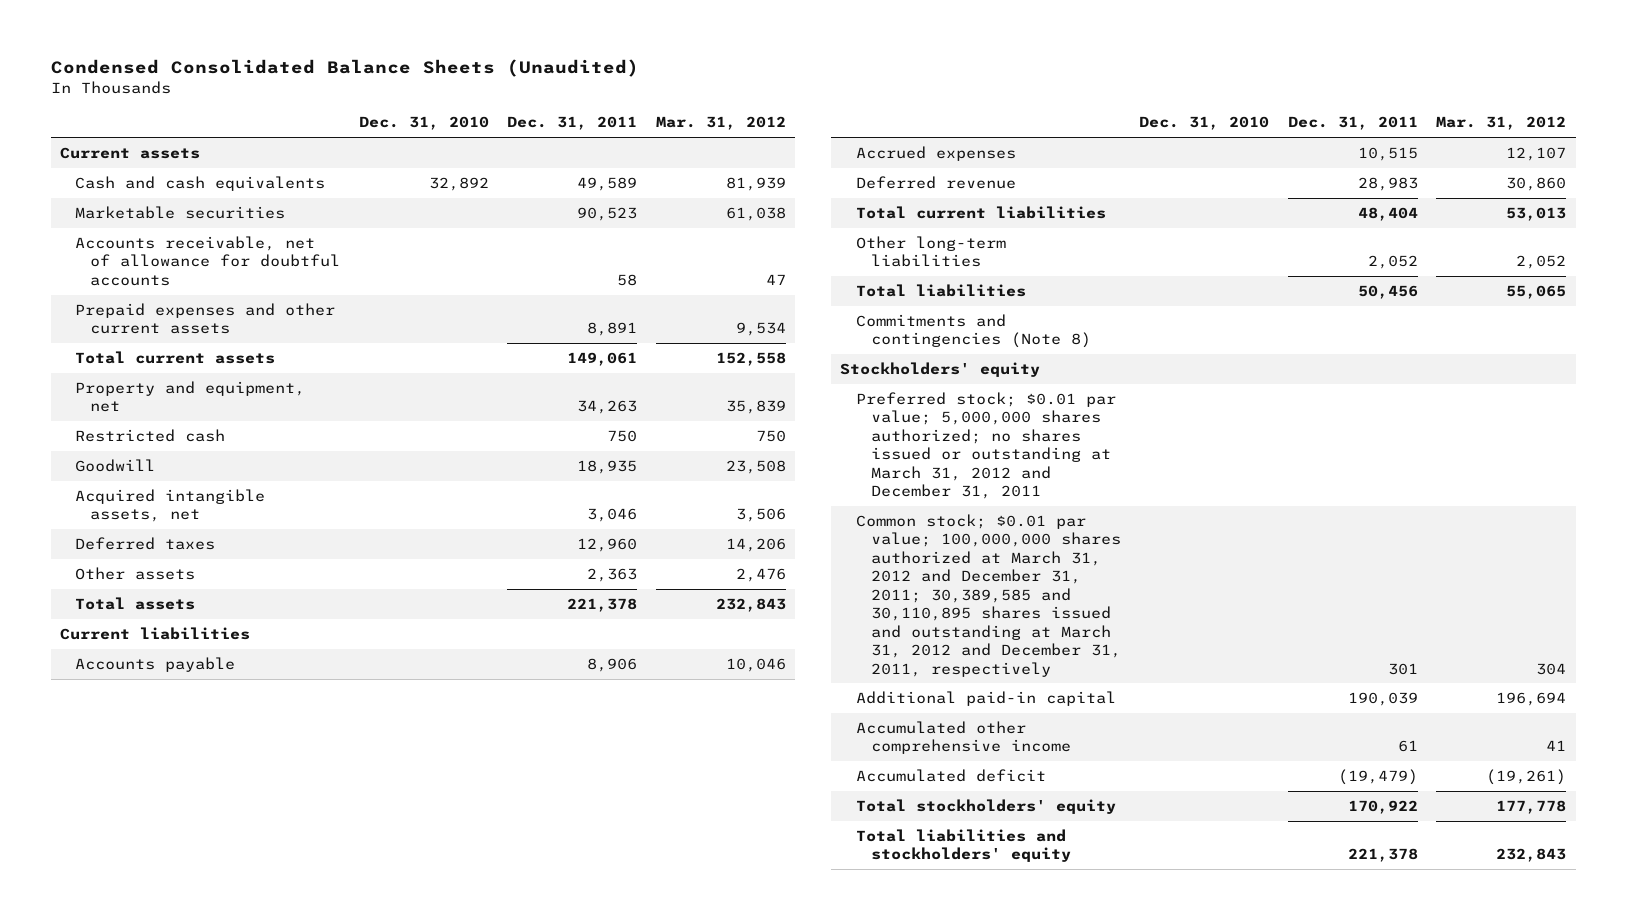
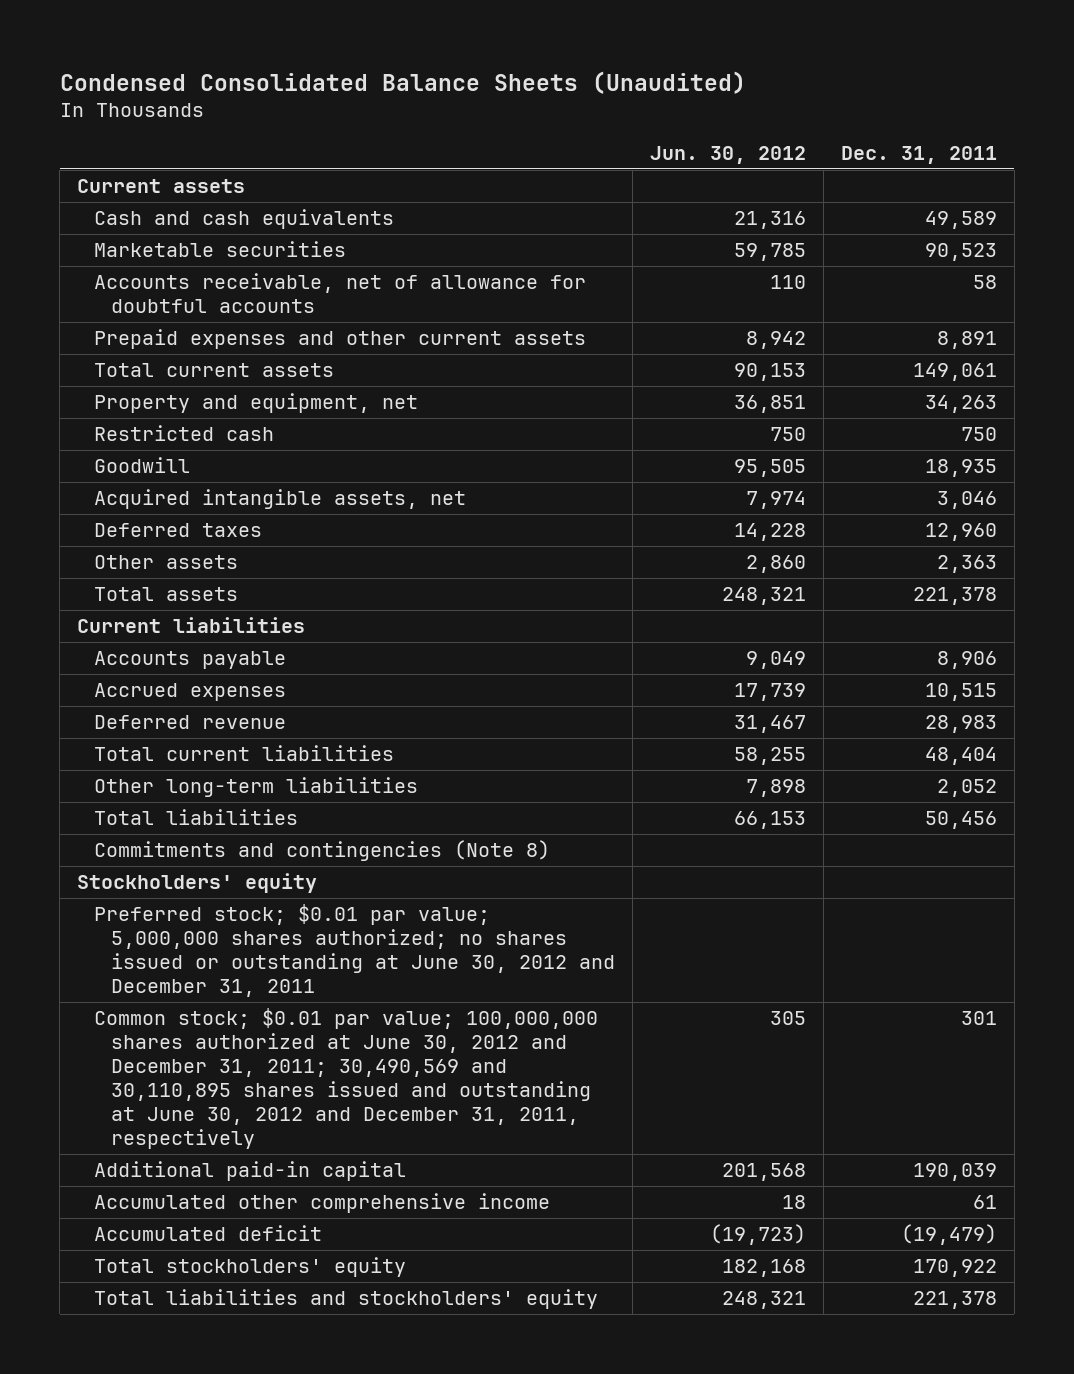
- | Dec. 31, 2010 | Dec. 31, 2011 | Mar. 31, 2012
+ | Jun. 30, 2012 | Dec. 31, 2011
- Preferred stock; $0.01 par value; 5,000,000 shares authorized; no shares issued or outstanding at March 31, 2012 and December 31, 2011
- Common stock; $0.01 par value; 100,000,000 shares authorized at March 31, 2012 and December 31, 2011; 30,389,585 and 30,110,895 shares issued and outstanding at March 31, 2012 and December 31, 2011, respectively | | 301 | 304
+ Preferred stock; $0.01 par value; 5,000,000 shares authorized; no shares issued or outstanding at June 30, 2012 and December 31, 2011
+ Common stock; $0.01 par value; 100,000,000 shares authorized at June 30, 2012 and December 31, 2011; 30,490,569 and 30,110,895 shares issued and outstanding at June 30, 2012 and December 31, 2011, respectively | 305 | 301

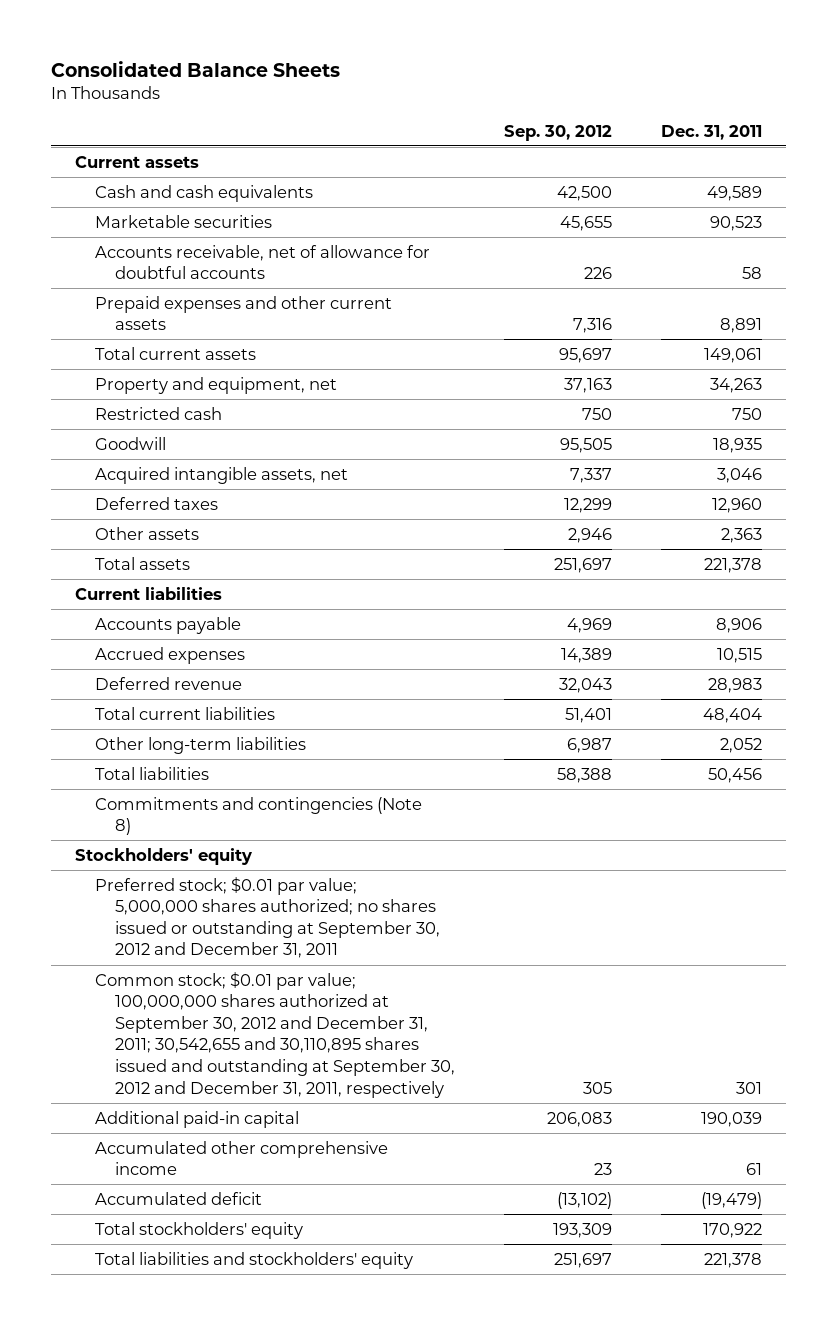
- Condensed Consolidated Balance Sheets (Unaudited)
+ Consolidated Balance Sheets
- | Jun. 30, 2012 | Dec. 31, 2011
+ | Sep. 30, 2012 | Dec. 31, 2011
- Preferred stock; $0.01 par value; 5,000,000 shares authorized; no shares issued or outstanding at June 30, 2012 and December 31, 2011
- Common stock; $0.01 par value; 100,000,000 shares authorized at June 30, 2012 and December 31, 2011; 30,490,569 and 30,110,895 shares issued and outstanding at June 30, 2012 and December 31, 2011, respectively | 305 | 301
+ Preferred stock; $0.01 par value; 5,000,000 shares authorized; no shares issued or outstanding at September 30, 2012 and December 31, 2011
+ Common stock; $0.01 par value; 100,000,000 shares authorized at September 30, 2012 and December 31, 2011; 30,542,655 and 30,110,895 shares issued and outstanding at September 30, 2012 and December 31, 2011, respectively | 305 | 301

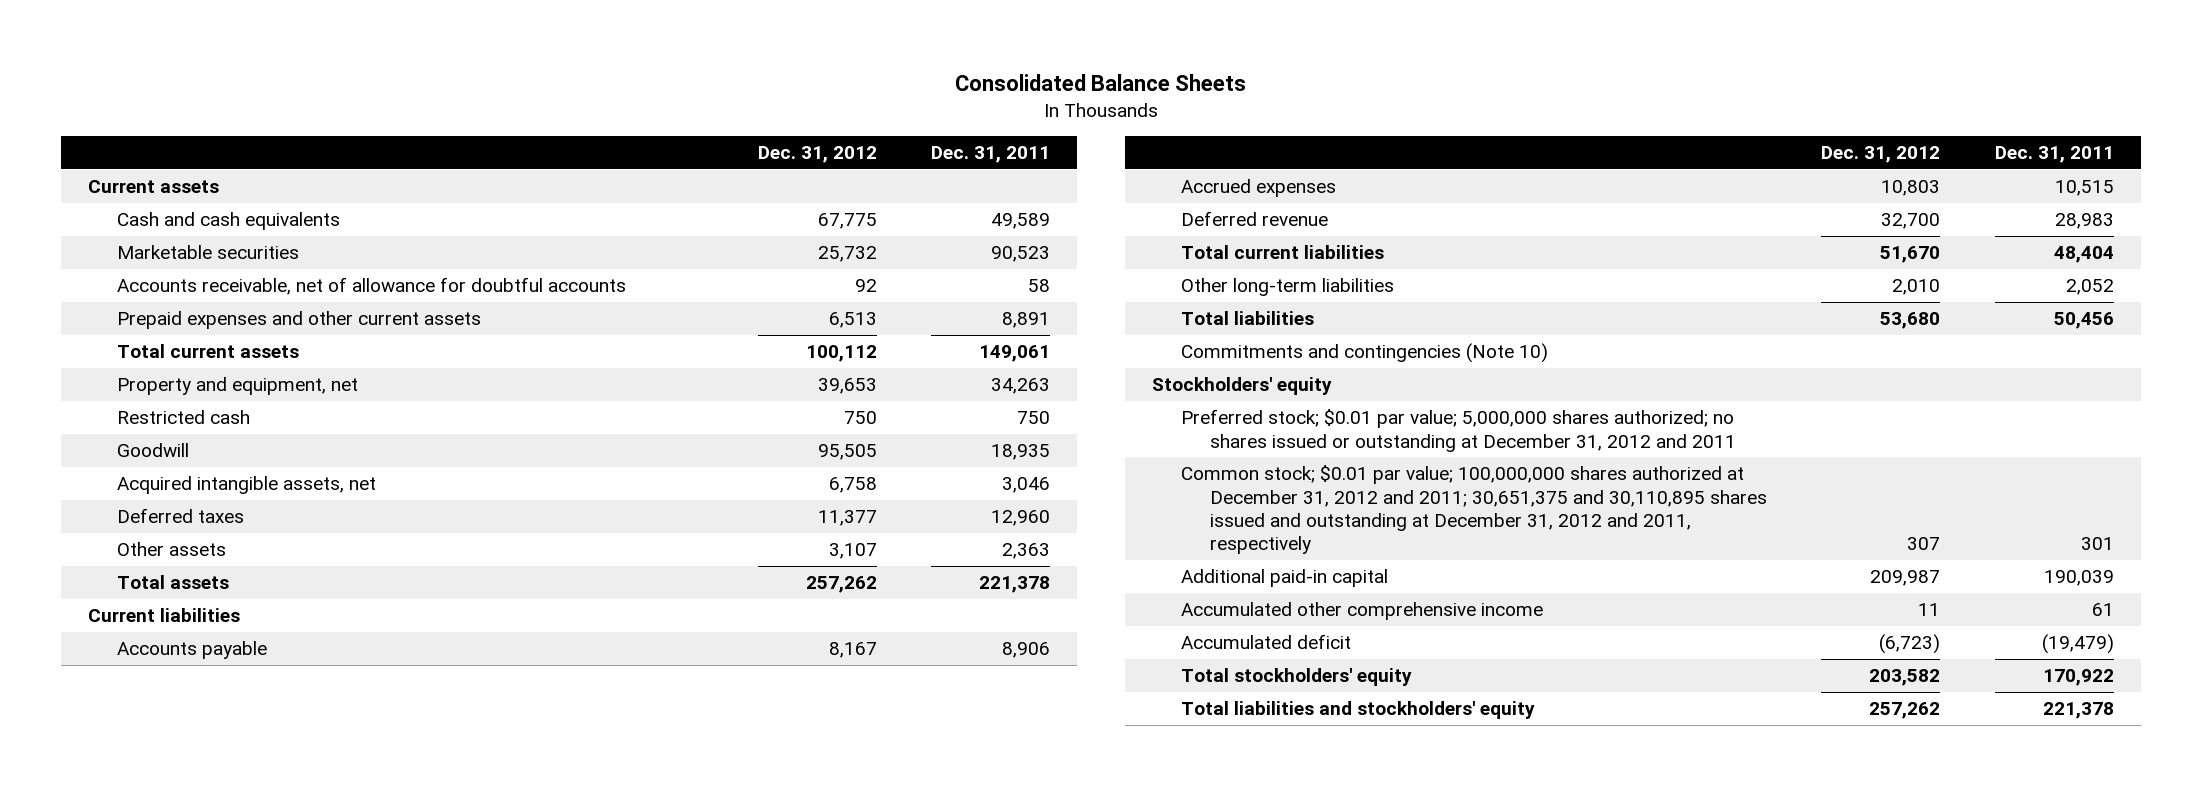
- | Sep. 30, 2012 | Dec. 31, 2011
+ | Dec. 31, 2012 | Dec. 31, 2011
- Commitments and contingencies (Note 8)
+ Commitments and contingencies (Note 10)
- Preferred stock; $0.01 par value; 5,000,000 shares authorized; no shares issued or outstanding at September 30, 2012 and December 31, 2011
- Common stock; $0.01 par value; 100,000,000 shares authorized at September 30, 2012 and December 31, 2011; 30,542,655 and 30,110,895 shares issued and outstanding at September 30, 2012 and December 31, 2011, respectively | 305 | 301
+ Preferred stock; $0.01 par value; 5,000,000 shares authorized; no shares issued or outstanding at December 31, 2012 and 2011
+ Common stock; $0.01 par value; 100,000,000 shares authorized at December 31, 2012 and 2011; 30,651,375 and 30,110,895 shares issued and outstanding at December 31, 2012 and 2011, respectively | 307 | 301

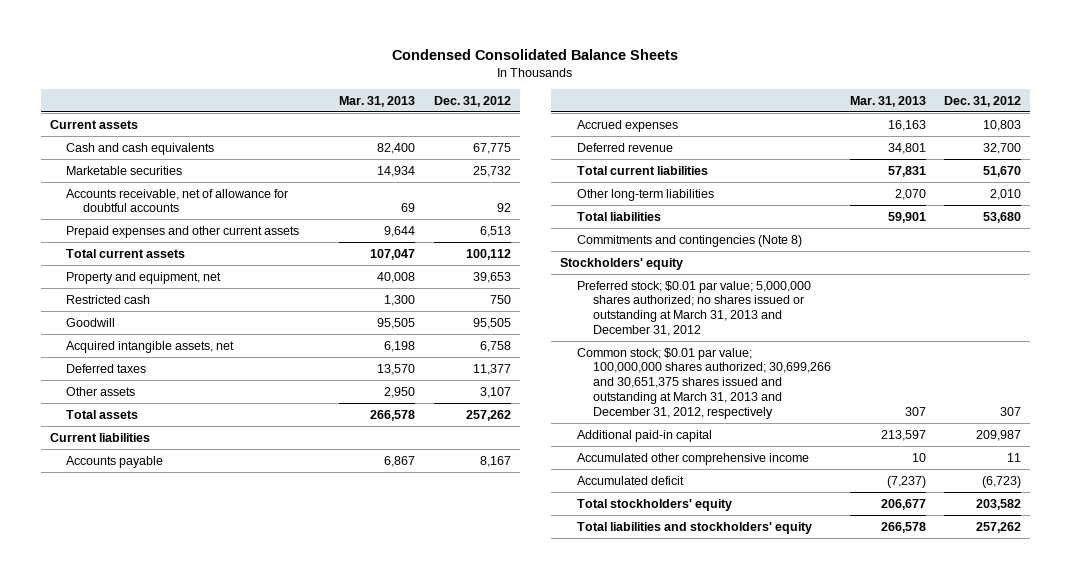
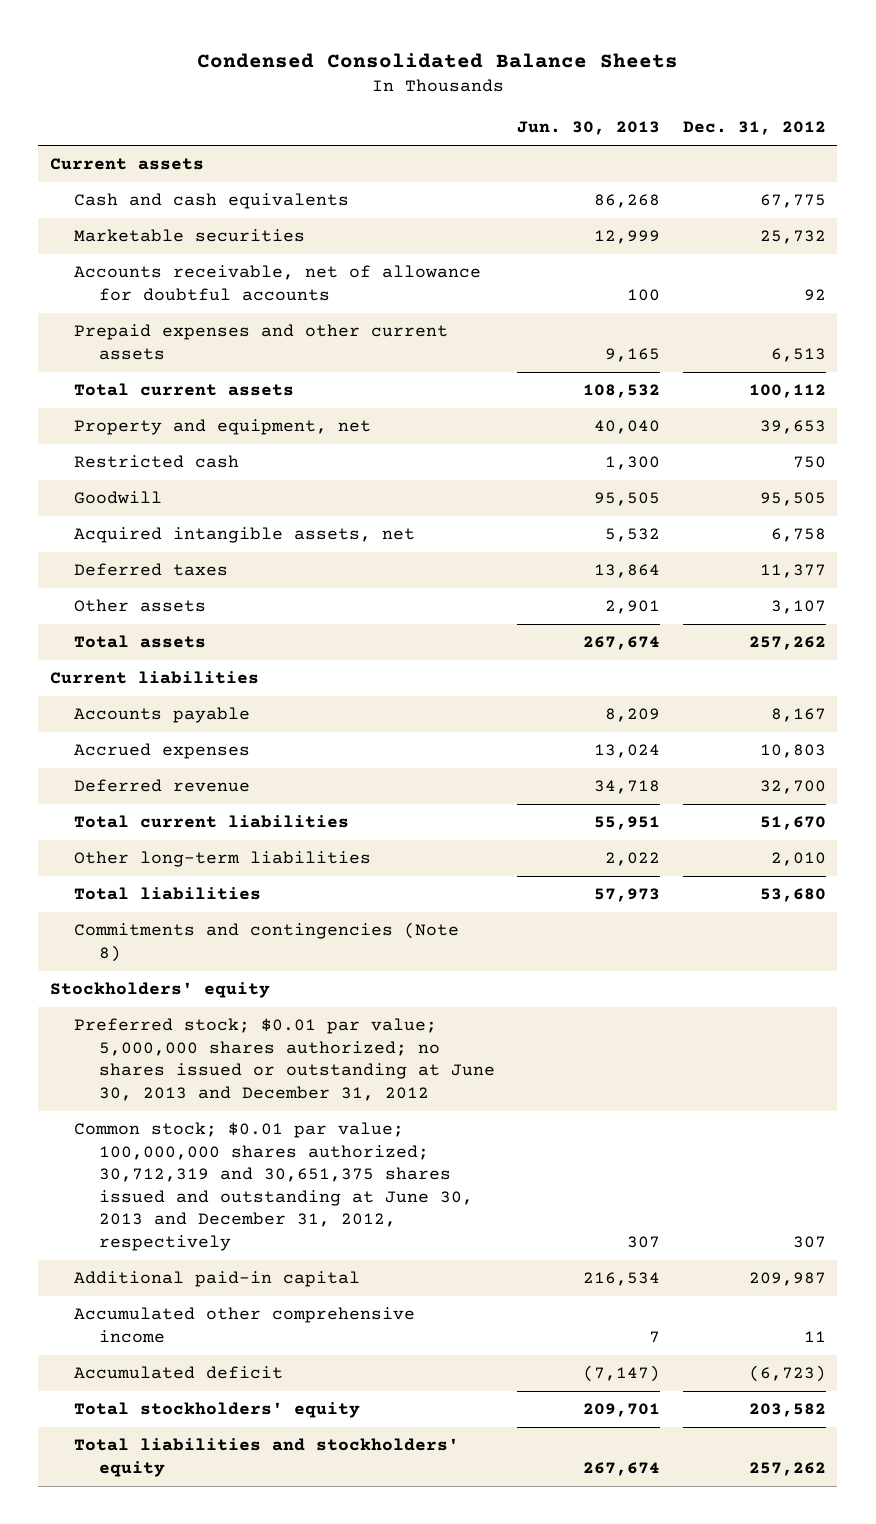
- | Mar. 31, 2013 | Dec. 31, 2012
+ | Jun. 30, 2013 | Dec. 31, 2012
- Preferred stock; $0.01 par value; 5,000,000 shares authorized; no shares issued or outstanding at March 31, 2013 and December 31, 2012
- Common stock; $0.01 par value; 100,000,000 shares authorized; 30,699,266 and 30,651,375 shares issued and outstanding at March 31, 2013 and December 31, 2012, respectively | 307 | 307
+ Preferred stock; $0.01 par value; 5,000,000 shares authorized; no shares issued or outstanding at June 30, 2013 and December 31, 2012
+ Common stock; $0.01 par value; 100,000,000 shares authorized; 30,712,319 and 30,651,375 shares issued and outstanding at June 30, 2013 and December 31, 2012, respectively | 307 | 307

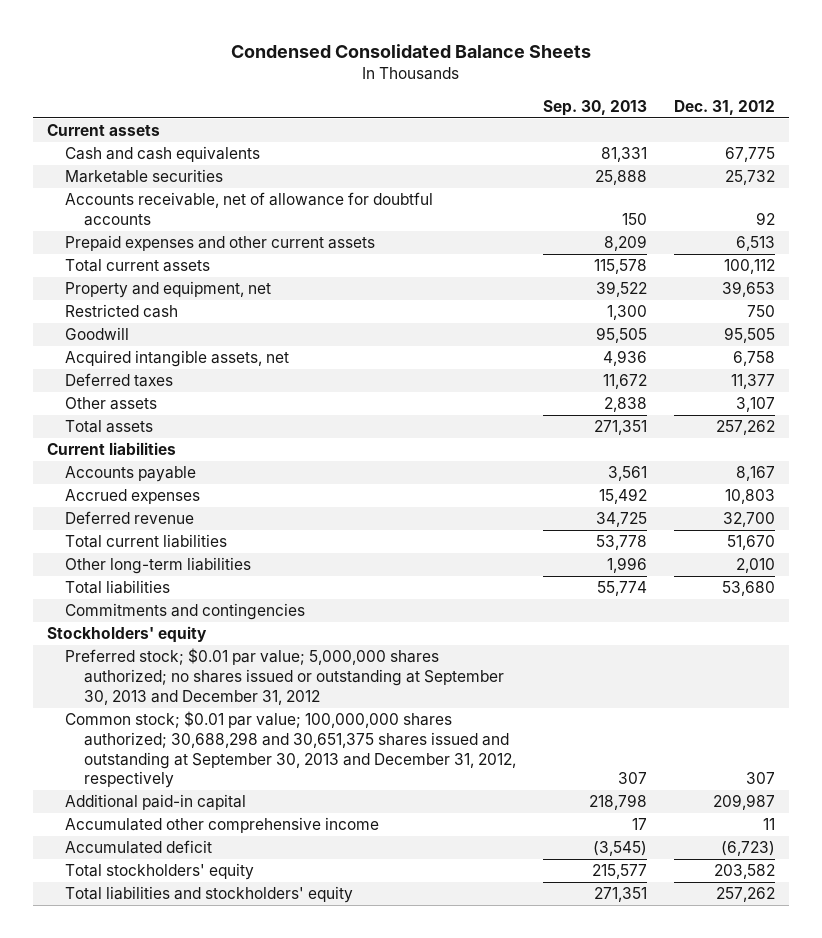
- | Jun. 30, 2013 | Dec. 31, 2012
+ | Sep. 30, 2013 | Dec. 31, 2012
- Commitments and contingencies (Note 8)
+ Commitments and contingencies
- Preferred stock; $0.01 par value; 5,000,000 shares authorized; no shares issued or outstanding at June 30, 2013 and December 31, 2012
- Common stock; $0.01 par value; 100,000,000 shares authorized; 30,712,319 and 30,651,375 shares issued and outstanding at June 30, 2013 and December 31, 2012, respectively | 307 | 307
+ Preferred stock; $0.01 par value; 5,000,000 shares authorized; no shares issued or outstanding at September 30, 2013 and December 31, 2012
+ Common stock; $0.01 par value; 100,000,000 shares authorized; 30,688,298 and 30,651,375 shares issued and outstanding at September 30, 2013 and December 31, 2012, respectively | 307 | 307

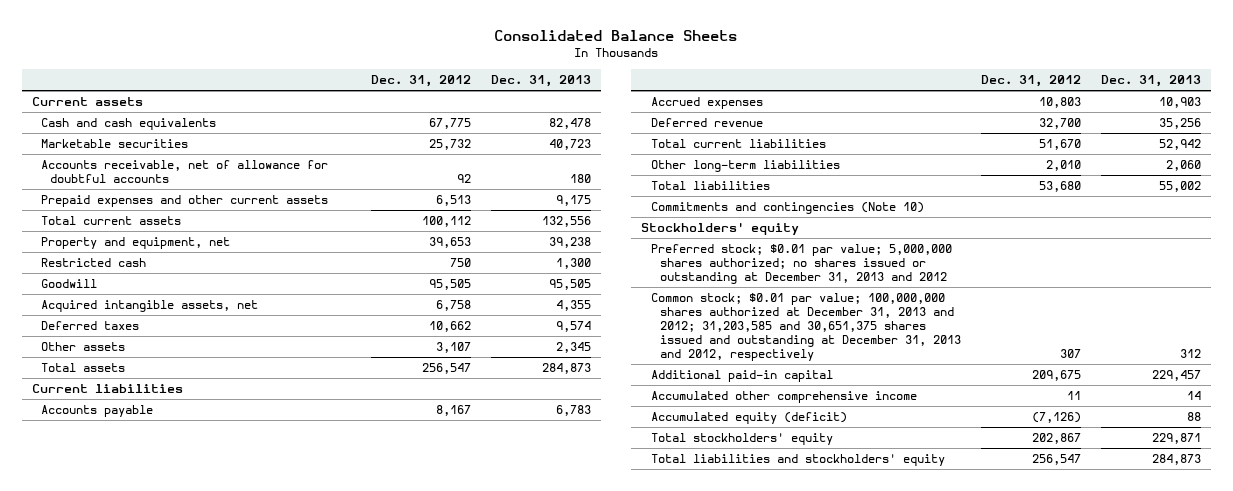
- Condensed Consolidated Balance Sheets
+ Consolidated Balance Sheets
- | Sep. 30, 2013 | Dec. 31, 2012
+ | Dec. 31, 2012 | Dec. 31, 2013
- Deferred taxes | 11,672 | 11,377
+ Deferred taxes | 10,662 | 9,574
- Total assets | 271,351 | 257,262
+ Total assets | 256,547 | 284,873
- Commitments and contingencies
+ Commitments and contingencies (Note 10)
- Preferred stock; $0.01 par value; 5,000,000 shares authorized; no shares issued or outstanding at September 30, 2013 and December 31, 2012
- Common stock; $0.01 par value; 100,000,000 shares authorized; 30,688,298 and 30,651,375 shares issued and outstanding at September 30, 2013 and December 31, 2012, respectively | 307 | 307
- Additional paid-in capital | 218,798 | 209,987
+ Preferred stock; $0.01 par value; 5,000,000 shares authorized; no shares issued or outstanding at December 31, 2013 and 2012
+ Common stock; $0.01 par value; 100,000,000 shares authorized at December 31, 2013 and 2012; 31,203,585 and 30,651,375 shares issued and outstanding at December 31, 2013 and 2012, respectively | 307 | 312
+ Additional paid-in capital | 209,675 | 229,457
- Accumulated deficit | (3,545) | (6,723)
- Total stockholders' equity | 215,577 | 203,582
- Total liabilities and stockholders' equity | 271,351 | 257,262
+ Accumulated equity (deficit) | (7,126) | 88
+ Total stockholders' equity | 202,867 | 229,871
+ Total liabilities and stockholders' equity | 256,547 | 284,873

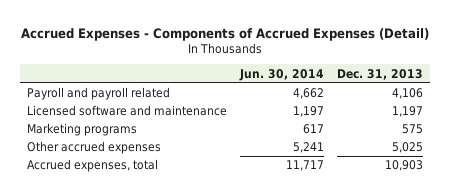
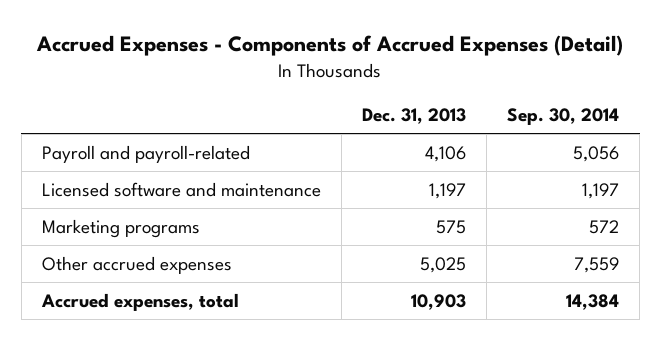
- | Jun. 30, 2014 | Dec. 31, 2013
+ | Dec. 31, 2013 | Sep. 30, 2014
- Payroll and payroll related | 4,662 | 4,106
+ Payroll and payroll-related | 4,106 | 5,056

